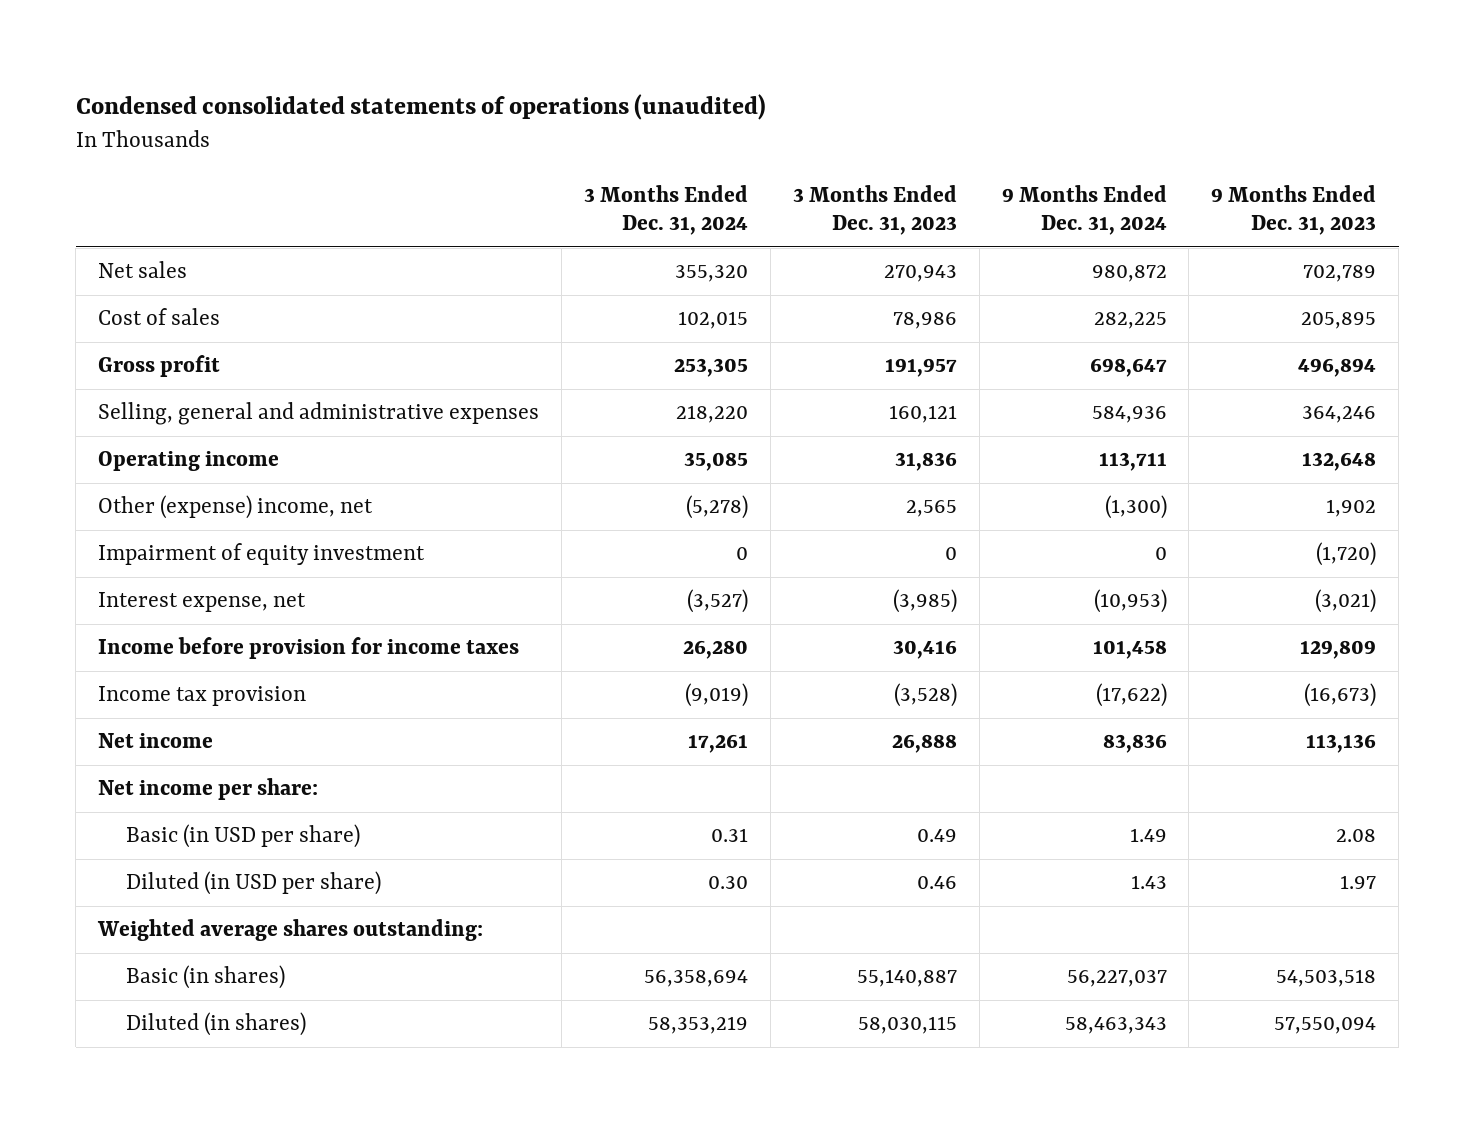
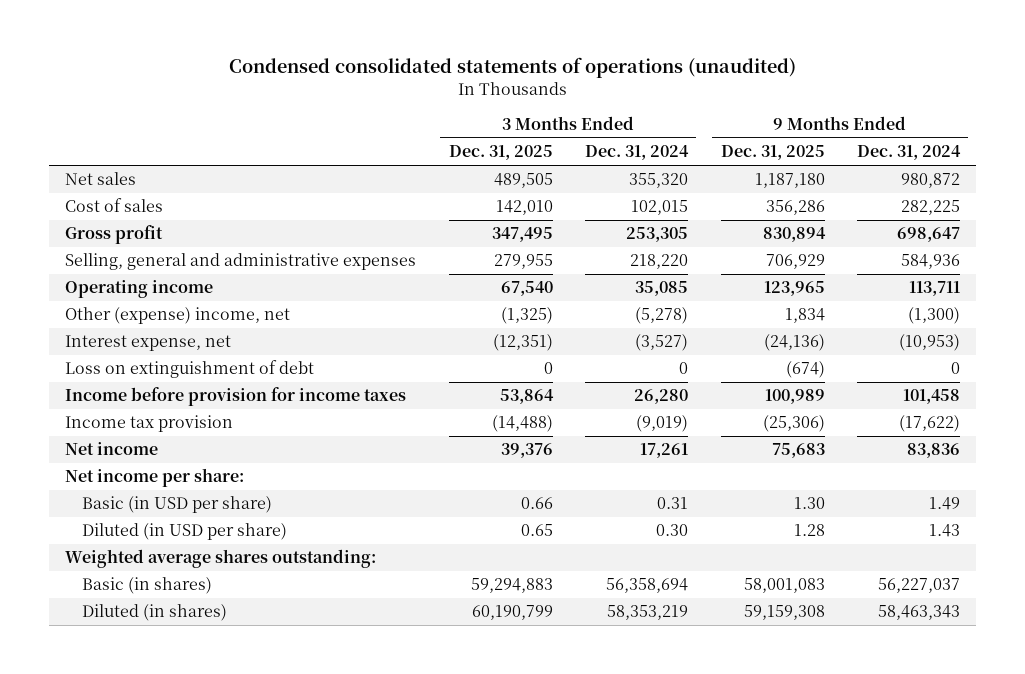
- | 3 Months Ended Dec. 31, 2024 | 3 Months Ended Dec. 31, 2023 | 9 Months Ended Dec. 31, 2024 | 9 Months Ended Dec. 31, 2023
+ | 3 Months Ended Dec. 31, 2025 | 3 Months Ended Dec. 31, 2024 | 9 Months Ended Dec. 31, 2025 | 9 Months Ended Dec. 31, 2024
- Impairment of equity investment | 0 | 0 | 0 | (1,720)
+ Loss on extinguishment of debt | 0 | 0 | (674) | 0

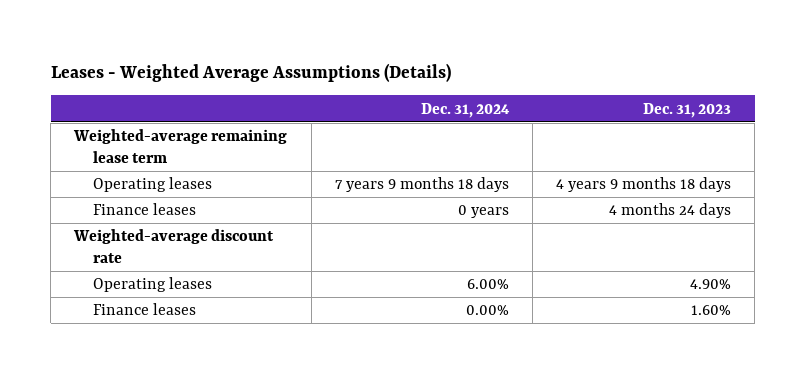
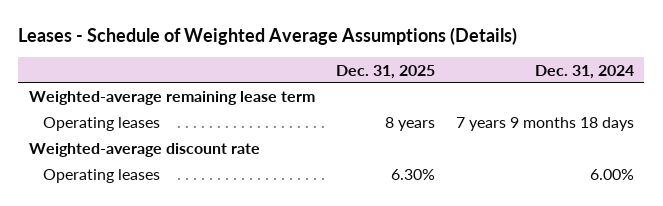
- Leases - Weighted Average Assumptions (Details)
+ Leases - Schedule of Weighted Average Assumptions (Details)
- | Dec. 31, 2024 | Dec. 31, 2023
+ | Dec. 31, 2025 | Dec. 31, 2024
- Finance leases | 0 years | 4 months 24 days
- Finance leases | 0.00% | 1.60%

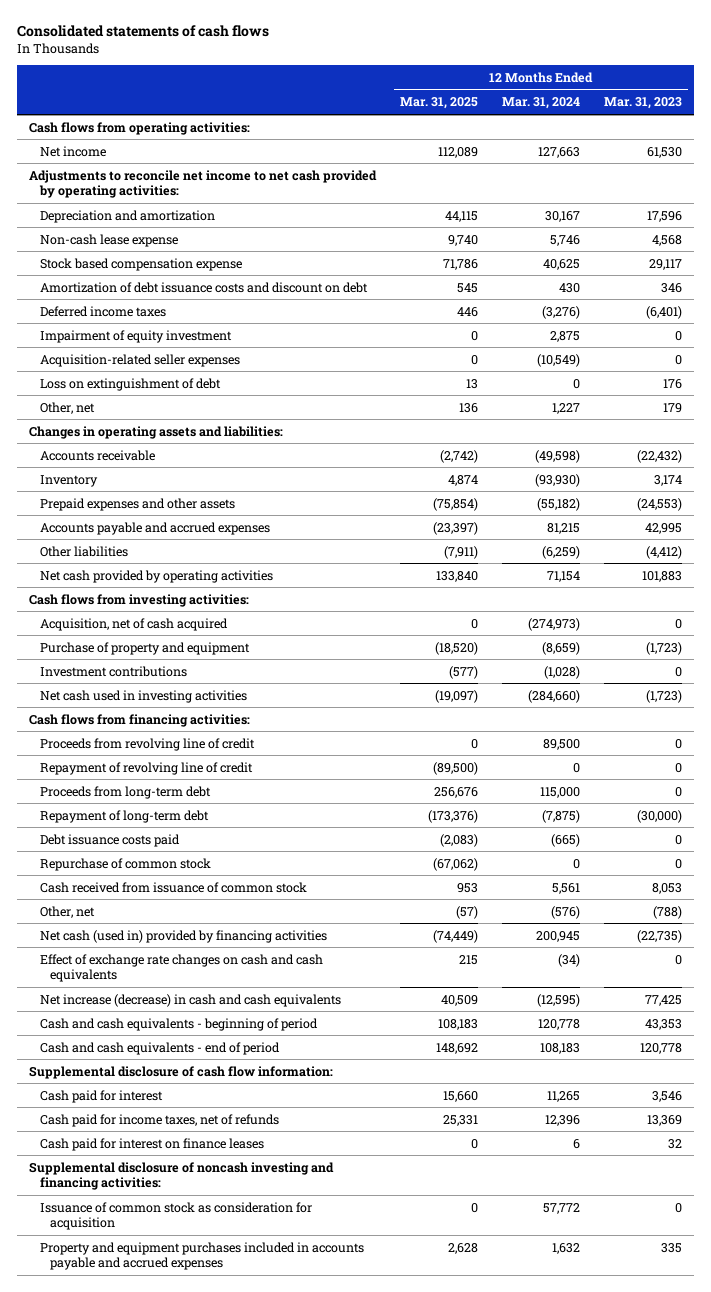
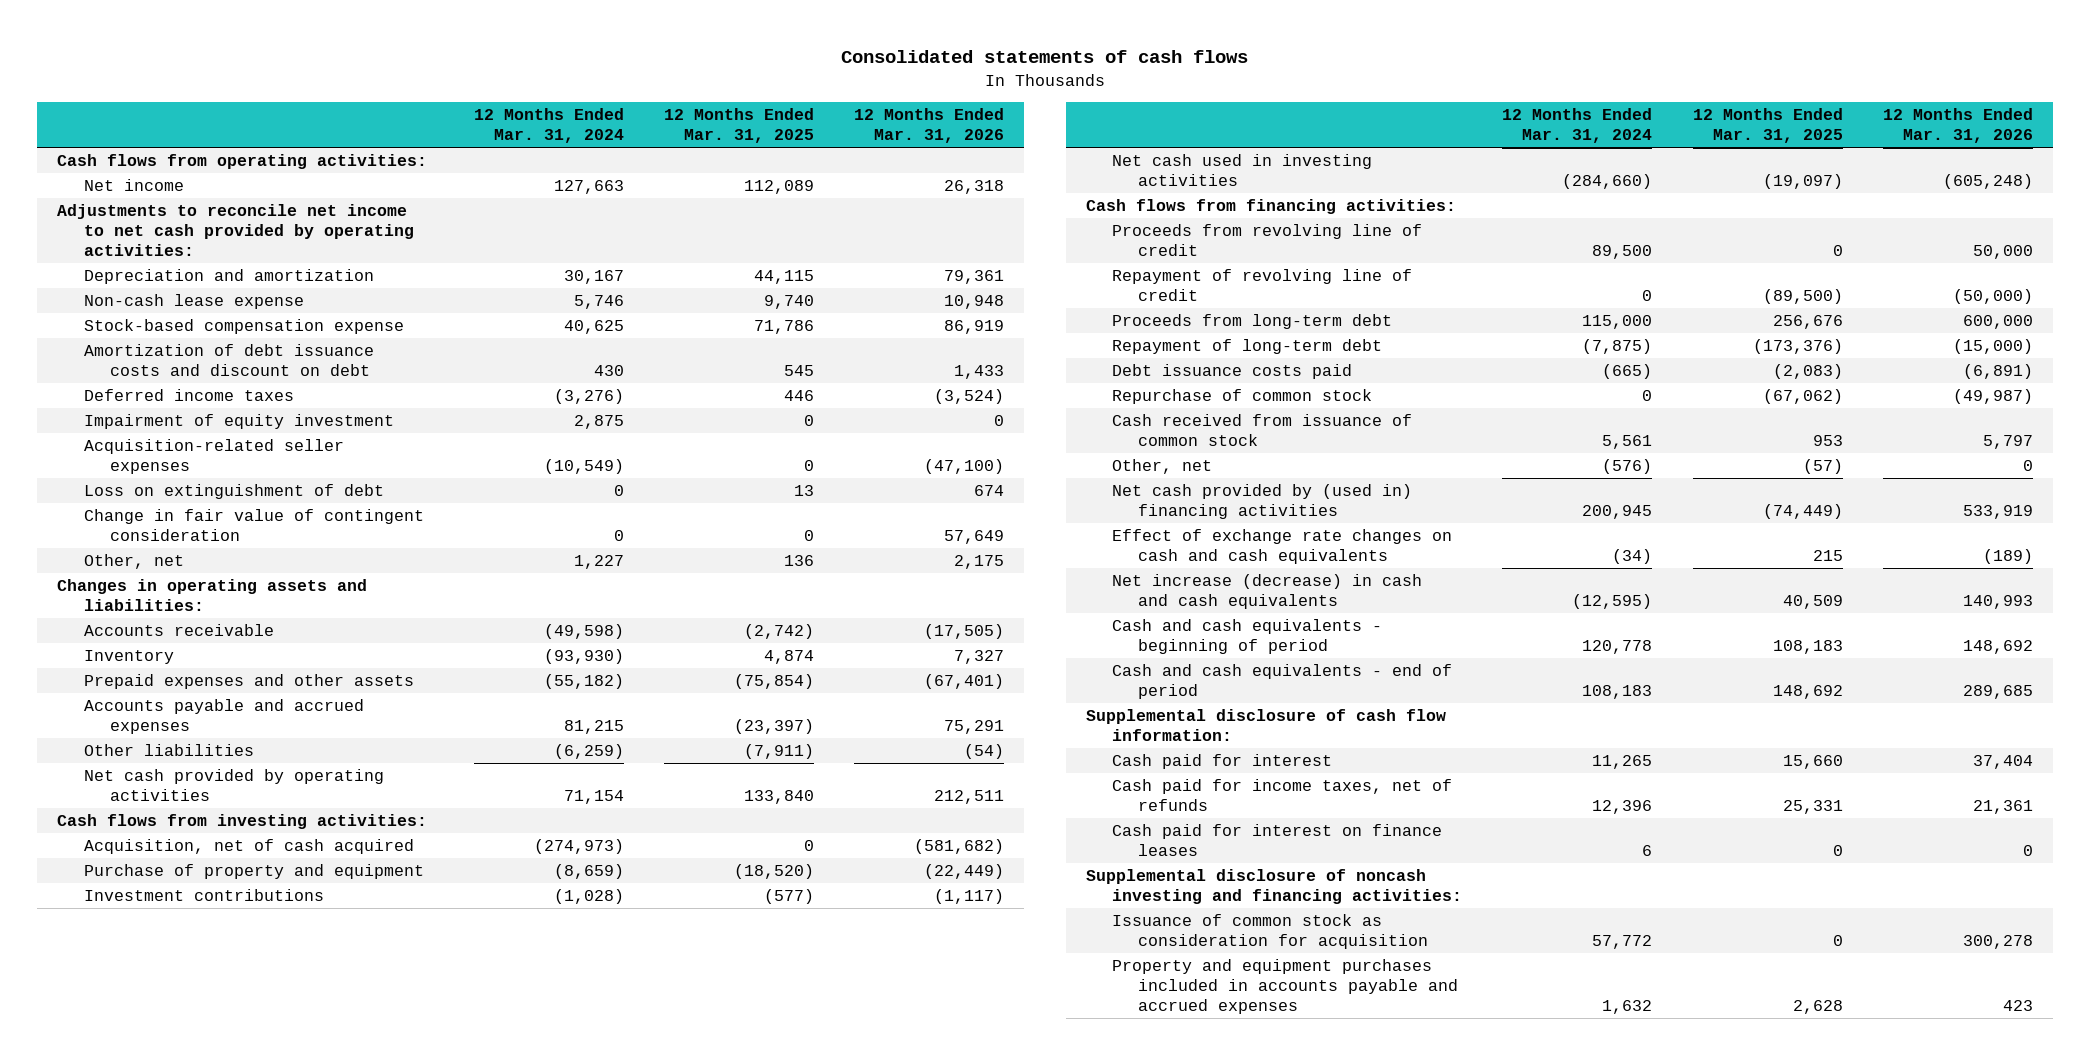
- | 12 Months Ended Mar. 31, 2025 | 12 Months Ended Mar. 31, 2024 | 12 Months Ended Mar. 31, 2023
+ | 12 Months Ended Mar. 31, 2024 | 12 Months Ended Mar. 31, 2025 | 12 Months Ended Mar. 31, 2026
- Stock based compensation expense | 71,786 | 40,625 | 29,117
+ Stock-based compensation expense | 40,625 | 71,786 | 86,919
+ Change in fair value of contingent consideration | 0 | 0 | 57,649
- Net cash (used in) provided by financing activities | (74,449) | 200,945 | (22,735)
+ Net cash provided by (used in) financing activities | 200,945 | (74,449) | 533,919

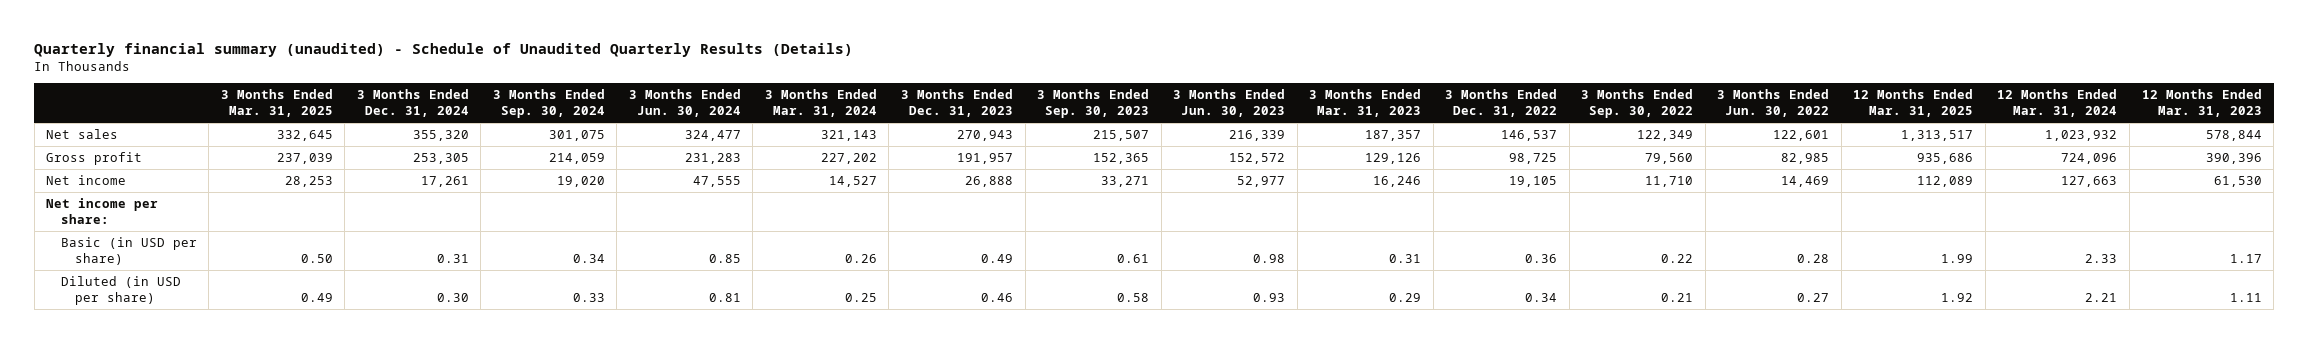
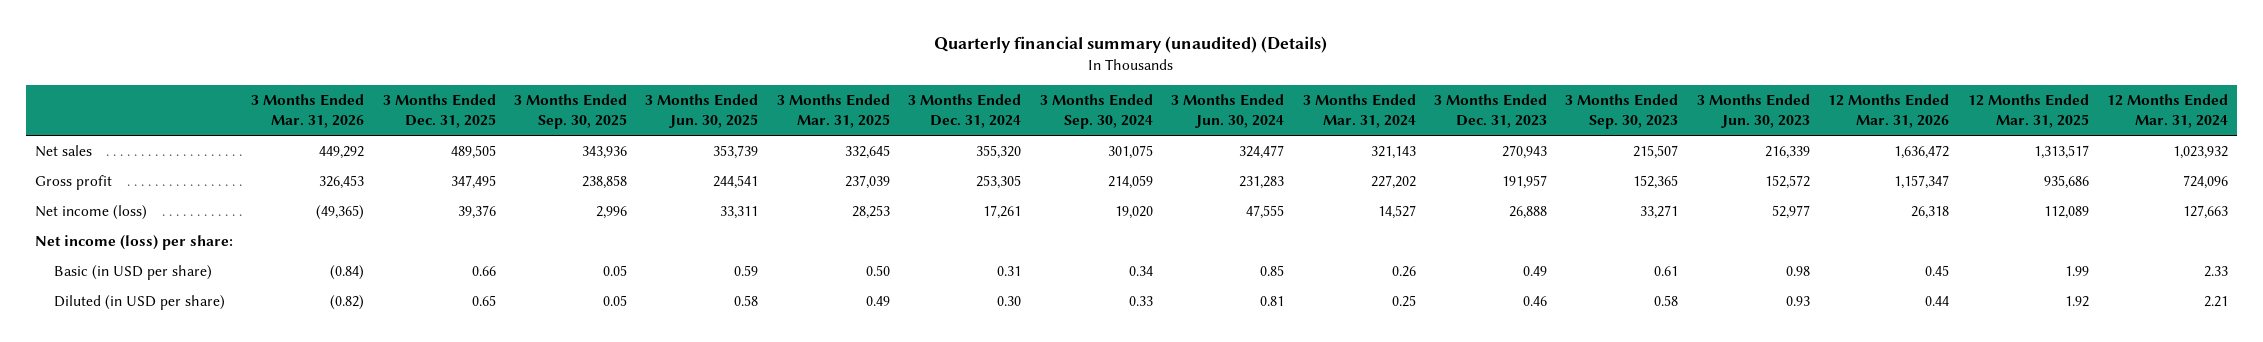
- Quarterly financial summary (unaudited) - Schedule of Unaudited Quarterly Results (Details)
+ Quarterly financial summary (unaudited) (Details)
- | 3 Months Ended Mar. 31, 2025 | 3 Months Ended Dec. 31, 2024 | 3 Months Ended Sep. 30, 2024 | 3 Months Ended Jun. 30, 2024 | 3 Months Ended Mar. 31, 2024 | 3 Months Ended Dec. 31, 2023 | 3 Months Ended Sep. 30, 2023 | 3 Months Ended Jun. 30, 2023 | 3 Months Ended Mar. 31, 2023 | 3 Months Ended Dec. 31, 2022 | 3 Months Ended Sep. 30, 2022 | 3 Months Ended Jun. 30, 2022 | 12 Months Ended Mar. 31, 2025 | 12 Months Ended Mar. 31, 2024 | 12 Months Ended Mar. 31, 2023
+ | 3 Months Ended Mar. 31, 2026 | 3 Months Ended Dec. 31, 2025 | 3 Months Ended Sep. 30, 2025 | 3 Months Ended Jun. 30, 2025 | 3 Months Ended Mar. 31, 2025 | 3 Months Ended Dec. 31, 2024 | 3 Months Ended Sep. 30, 2024 | 3 Months Ended Jun. 30, 2024 | 3 Months Ended Mar. 31, 2024 | 3 Months Ended Dec. 31, 2023 | 3 Months Ended Sep. 30, 2023 | 3 Months Ended Jun. 30, 2023 | 12 Months Ended Mar. 31, 2026 | 12 Months Ended Mar. 31, 2025 | 12 Months Ended Mar. 31, 2024
- Net income | 28,253 | 17,261 | 19,020 | 47,555 | 14,527 | 26,888 | 33,271 | 52,977 | 16,246 | 19,105 | 11,710 | 14,469 | 112,089 | 127,663 | 61,530
- Net income per share:
+ Net income (loss) | (49,365) | 39,376 | 2,996 | 33,311 | 28,253 | 17,261 | 19,020 | 47,555 | 14,527 | 26,888 | 33,271 | 52,977 | 26,318 | 112,089 | 127,663
+ Net income (loss) per share:

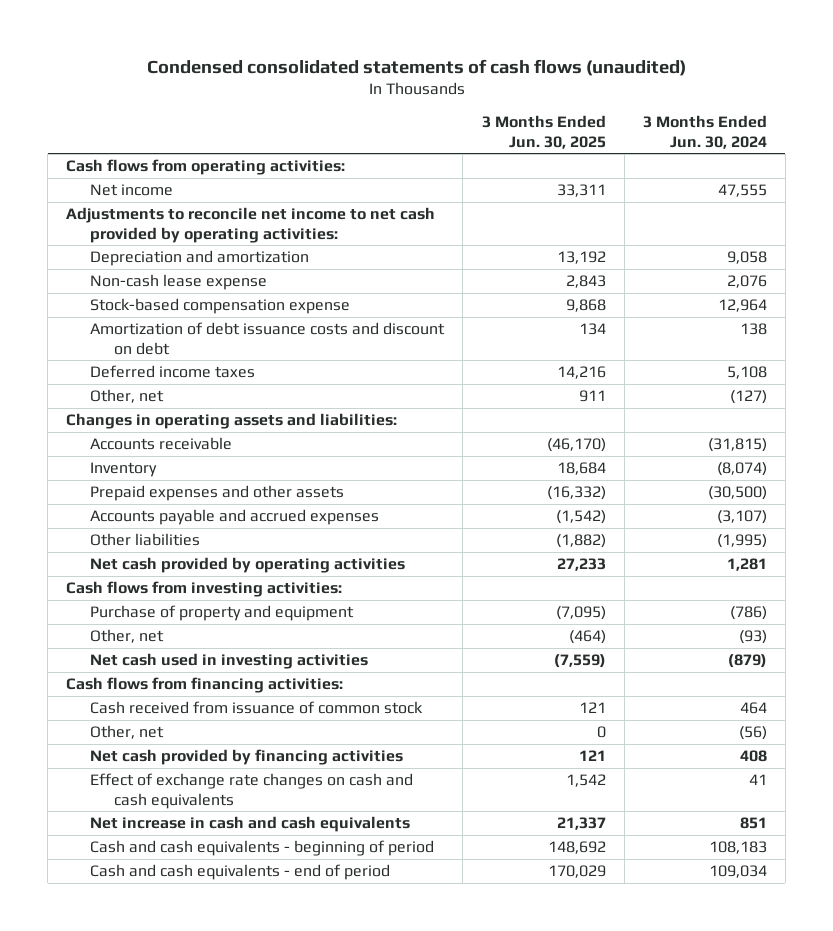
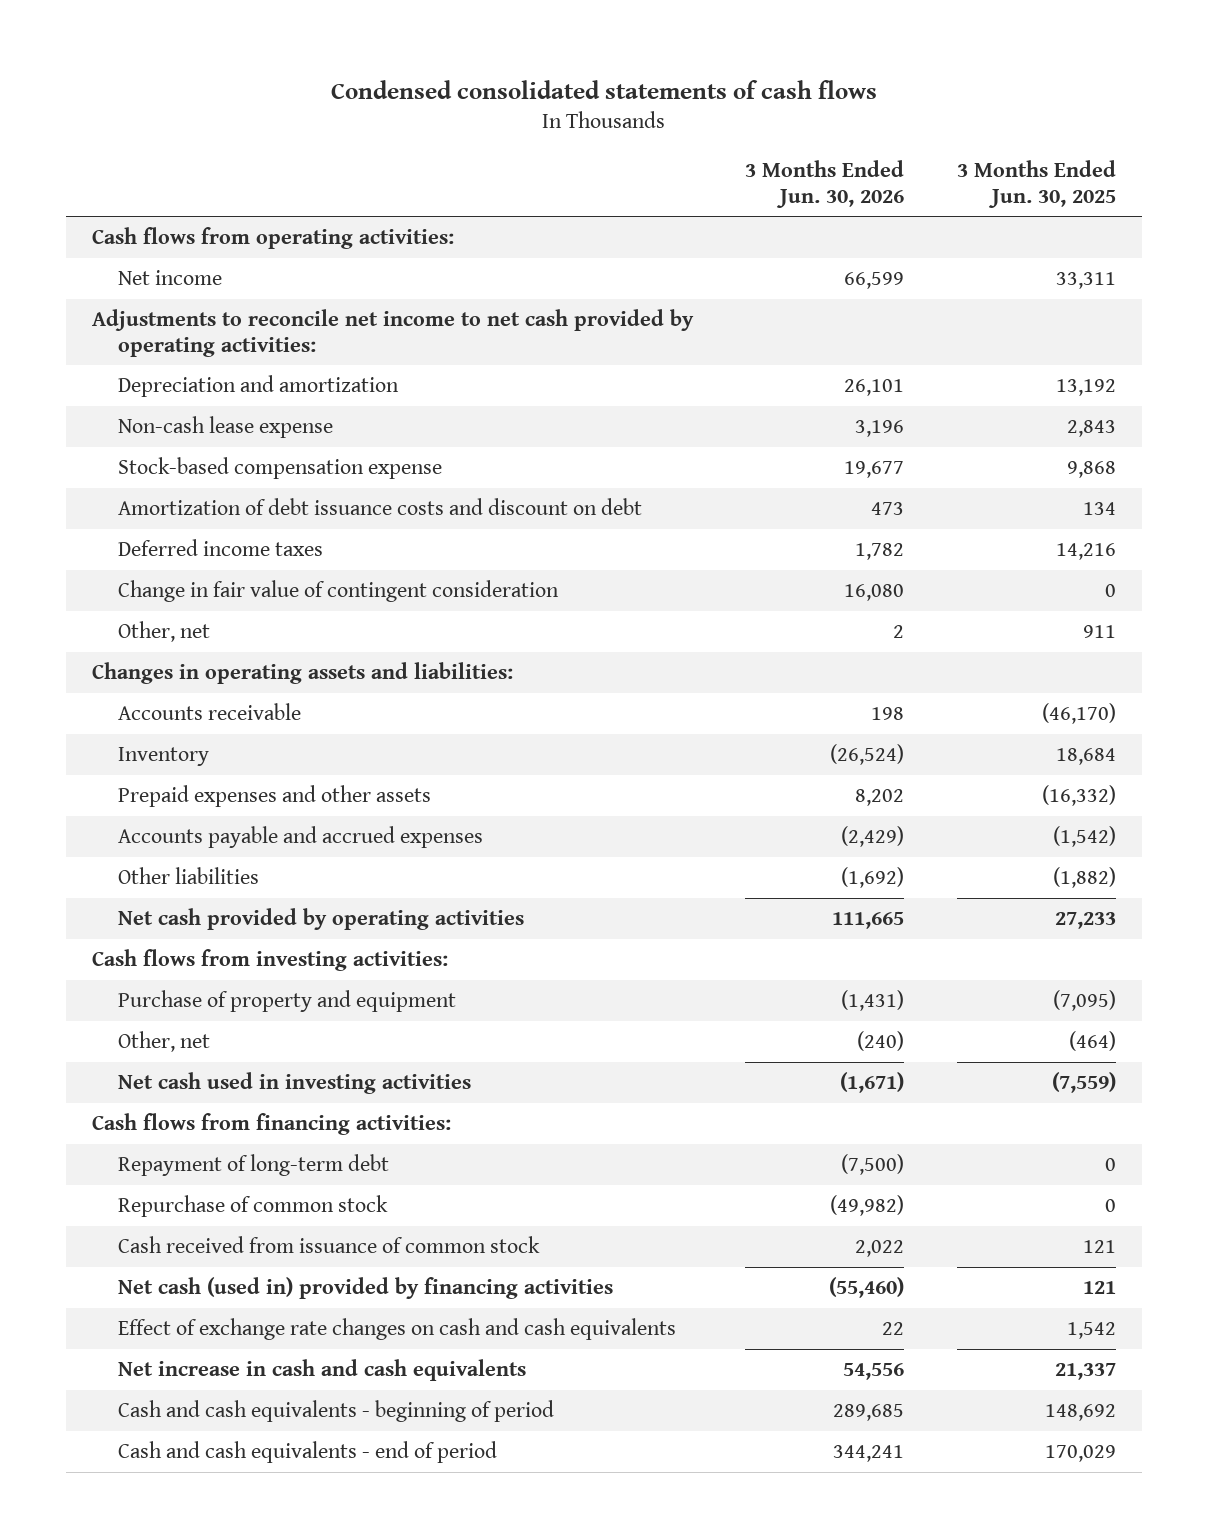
- Condensed consolidated statements of cash flows (unaudited)
+ Condensed consolidated statements of cash flows
- | 3 Months Ended Jun. 30, 2025 | 3 Months Ended Jun. 30, 2024
+ | 3 Months Ended Jun. 30, 2026 | 3 Months Ended Jun. 30, 2025
+ Change in fair value of contingent consideration | 16,080 | 0
+ Repayment of long-term debt | (7,500) | 0
+ Repurchase of common stock | (49,982) | 0
- Other, net | 0 | (56)
- Net cash provided by financing activities | 121 | 408
+ Net cash (used in) provided by financing activities | (55,460) | 121

